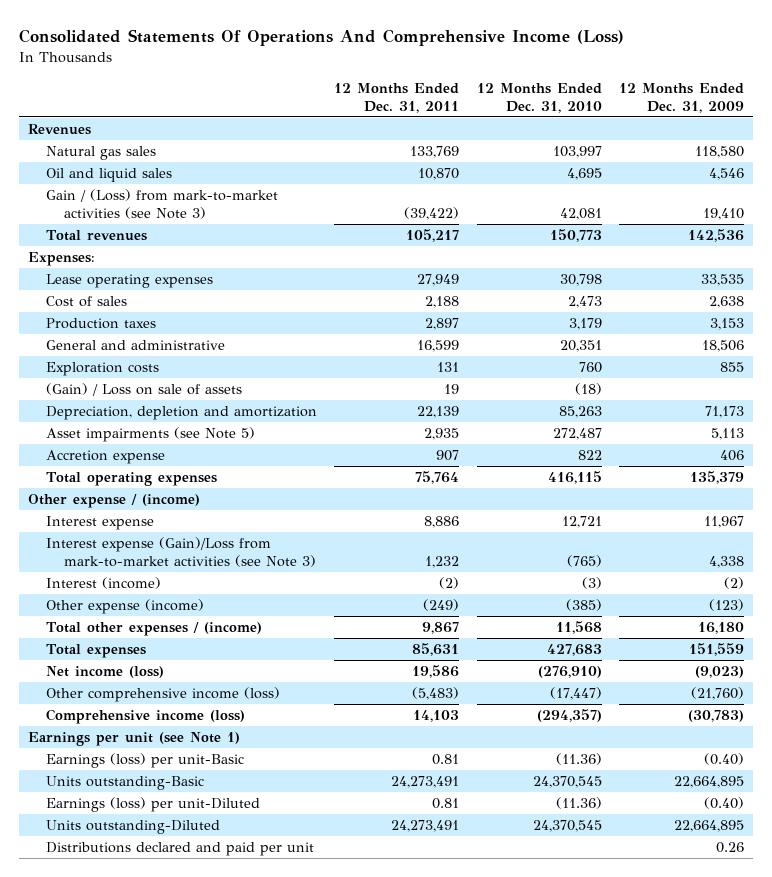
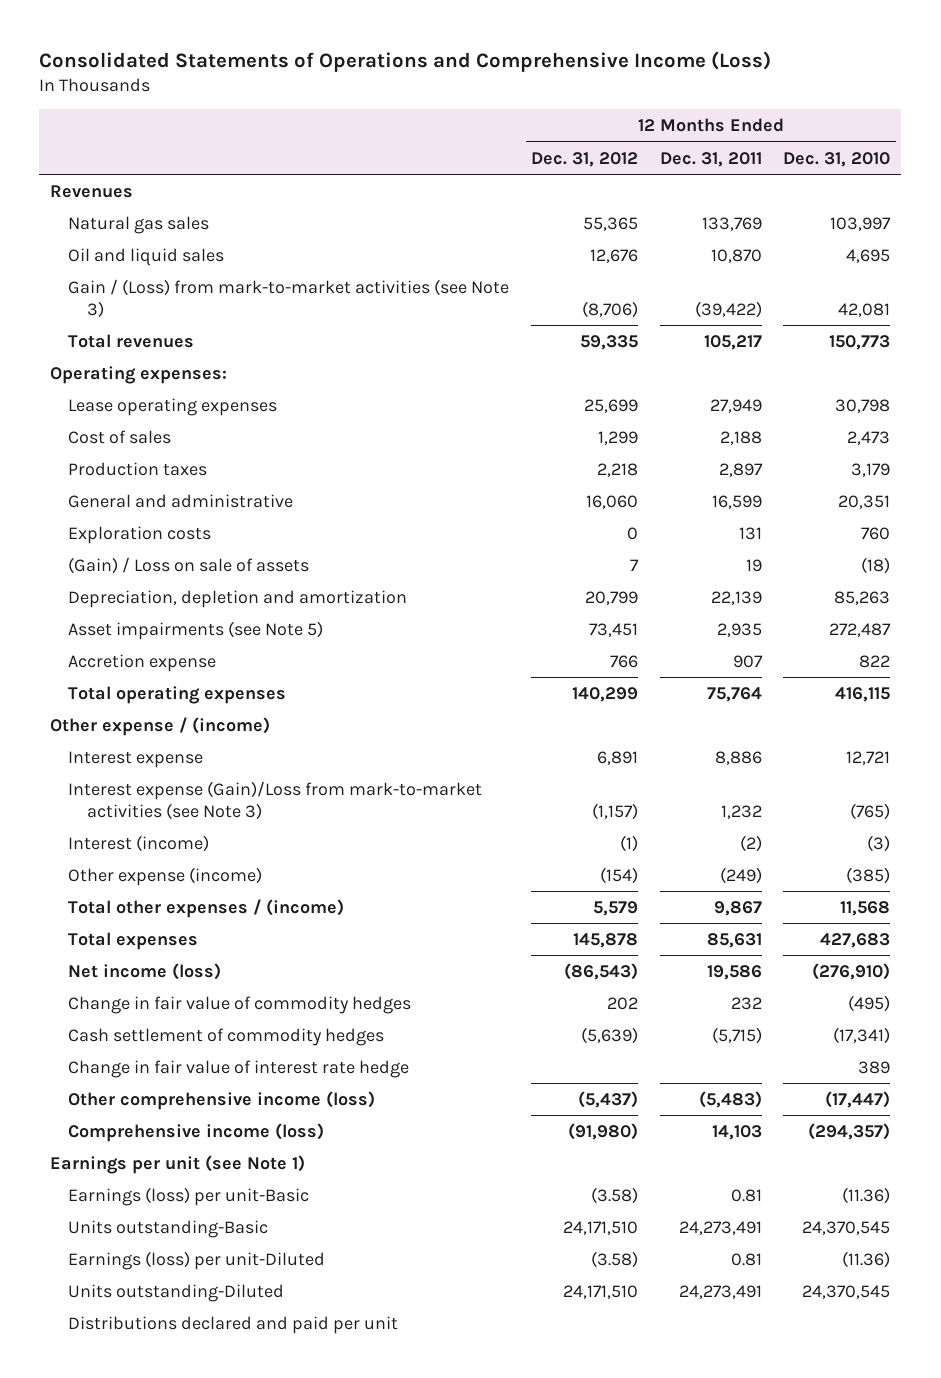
- Consolidated Statements Of Operations And Comprehensive Income (Loss)
+ Consolidated Statements of Operations and Comprehensive Income (Loss)
- | 12 Months Ended Dec. 31, 2011 | 12 Months Ended Dec. 31, 2010 | 12 Months Ended Dec. 31, 2009
+ | 12 Months Ended Dec. 31, 2012 | 12 Months Ended Dec. 31, 2011 | 12 Months Ended Dec. 31, 2010
- Expenses:
+ Operating expenses:
+ Change in fair value of commodity hedges | 202 | 232 | (495)
+ Cash settlement of commodity hedges | (5,639) | (5,715) | (17,341)
+ Change in fair value of interest rate hedge | | | 389

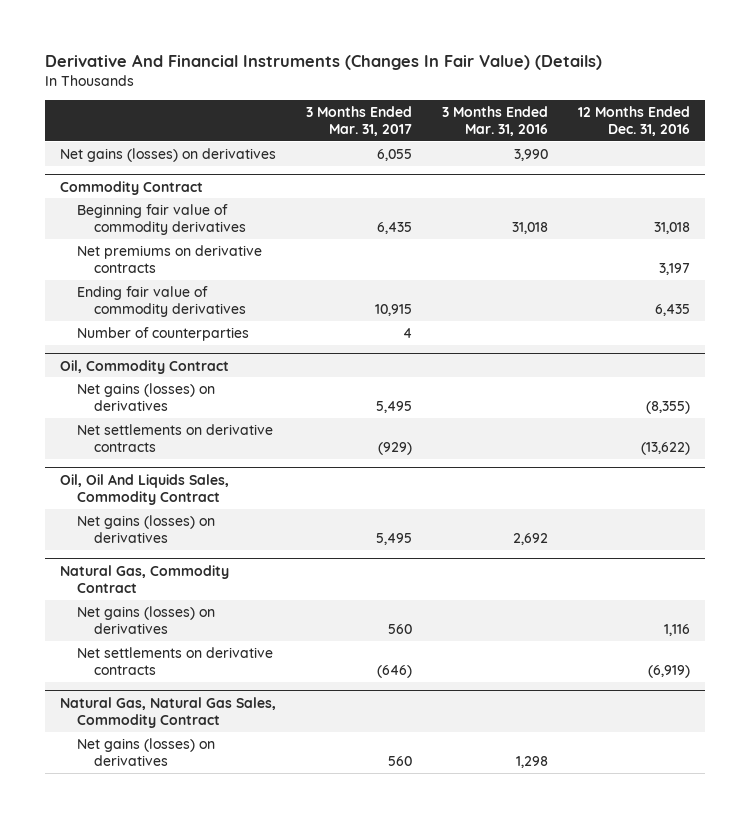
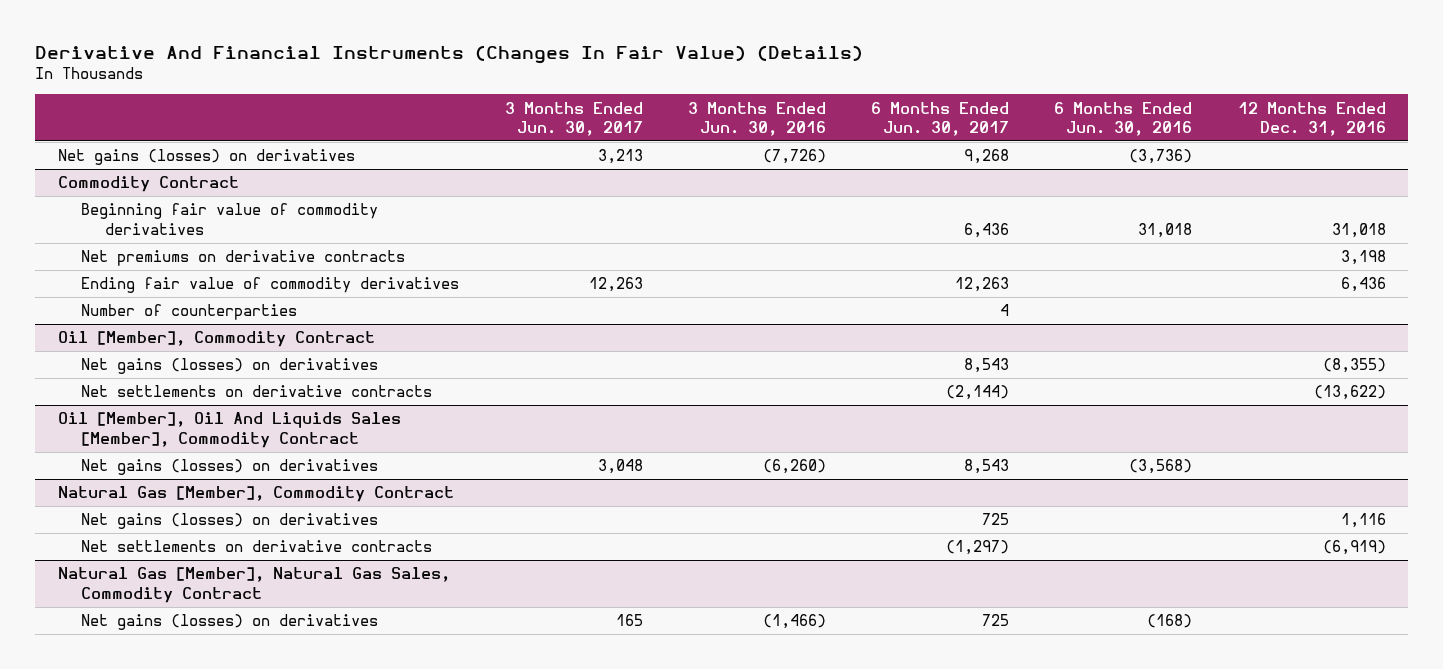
- | 3 Months Ended Mar. 31, 2017 | 3 Months Ended Mar. 31, 2016 | 12 Months Ended Dec. 31, 2016
+ | 3 Months Ended Jun. 30, 2017 | 3 Months Ended Jun. 30, 2016 | 6 Months Ended Jun. 30, 2017 | 6 Months Ended Jun. 30, 2016 | 12 Months Ended Dec. 31, 2016
@ Commodity Contract
- Net premiums on derivative contracts | | | 3,197
- Ending fair value of commodity derivatives | 10,915 | | 6,435
+ Net premiums on derivative contracts | | | | | 3,198
+ Ending fair value of commodity derivatives | 12,263 | | 12,263 | | 6,436
- Oil, Commodity Contract
+ Oil [Member], Commodity Contract
- Oil, Oil And Liquids Sales, Commodity Contract
+ Oil [Member], Oil And Liquids Sales [Member], Commodity Contract
- Natural Gas, Commodity Contract
+ Natural Gas [Member], Commodity Contract
- Natural Gas, Natural Gas Sales, Commodity Contract
+ Natural Gas [Member], Natural Gas Sales, Commodity Contract

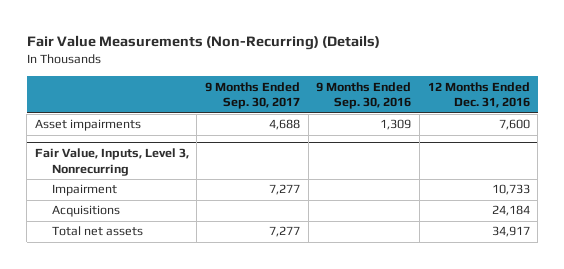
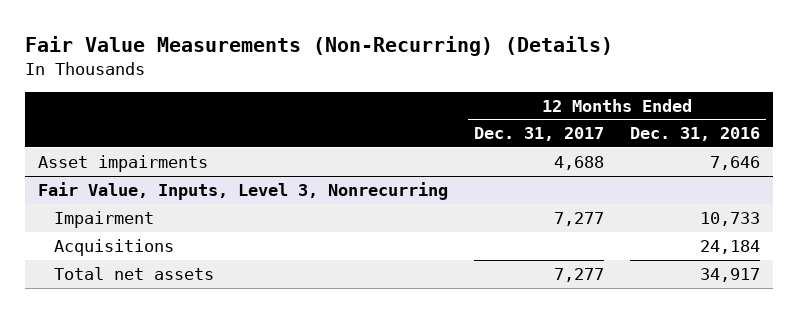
- | 9 Months Ended Sep. 30, 2017 | 9 Months Ended Sep. 30, 2016 | 12 Months Ended Dec. 31, 2016
+ | 12 Months Ended Dec. 31, 2017 | 12 Months Ended Dec. 31, 2016
- Asset impairments | 4,688 | 1,309 | 7,600
+ Asset impairments | 4,688 | 7,646

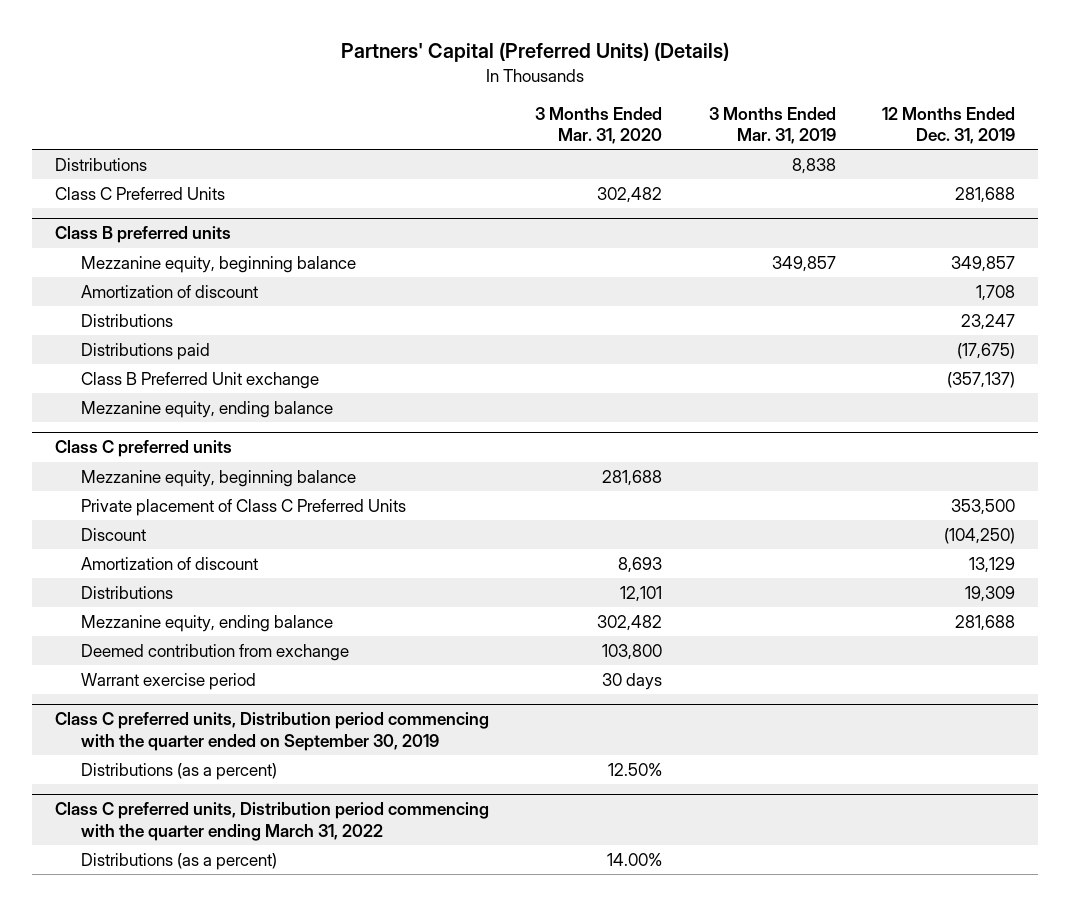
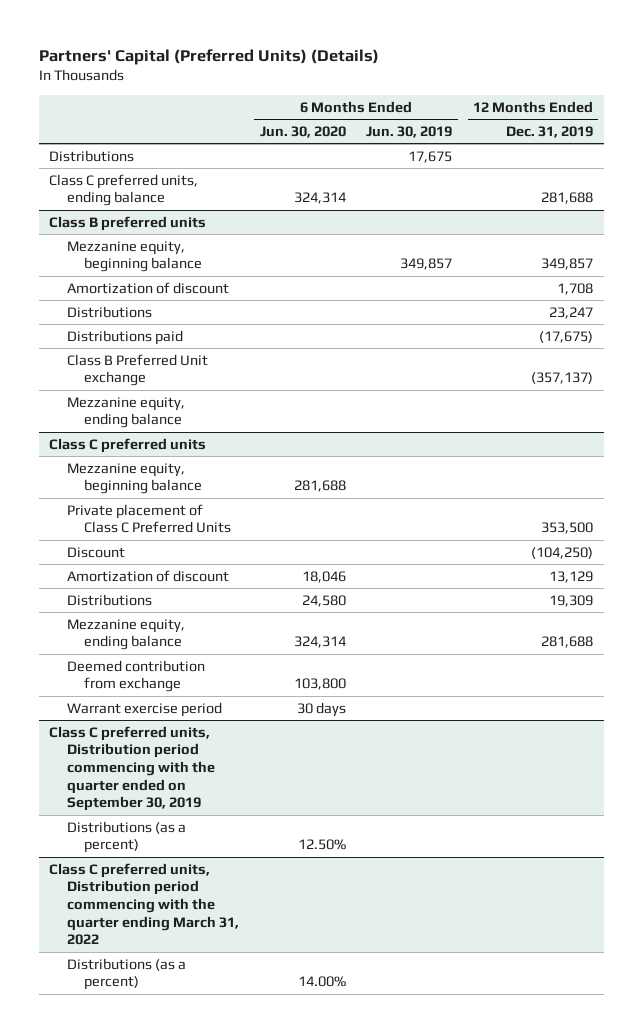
- | 3 Months Ended Mar. 31, 2020 | 3 Months Ended Mar. 31, 2019 | 12 Months Ended Dec. 31, 2019
+ | 6 Months Ended Jun. 30, 2020 | 6 Months Ended Jun. 30, 2019 | 12 Months Ended Dec. 31, 2019
- Class C Preferred Units | 302,482 | | 281,688
+ Class C preferred units, ending balance | 324,314 | | 281,688

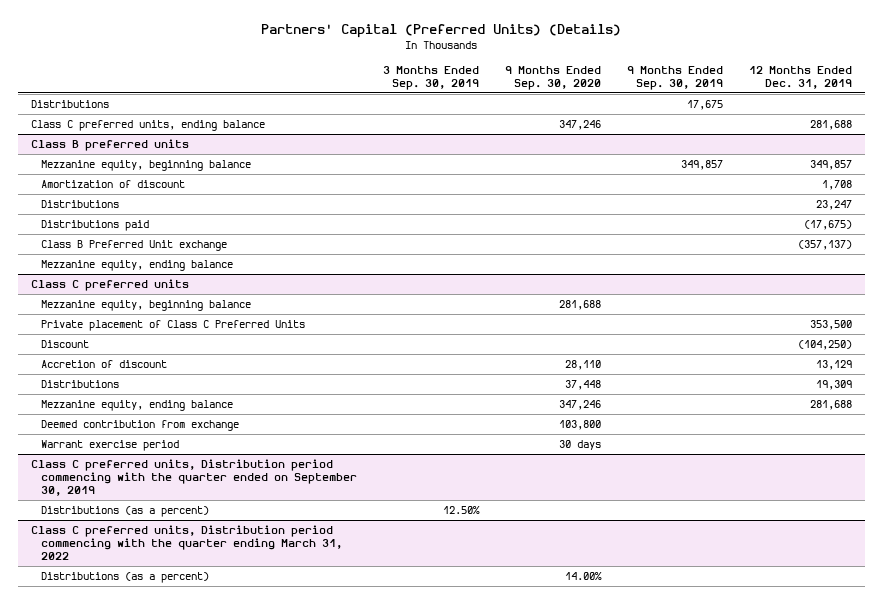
- | 6 Months Ended Jun. 30, 2020 | 6 Months Ended Jun. 30, 2019 | 12 Months Ended Dec. 31, 2019
+ | 3 Months Ended Sep. 30, 2019 | 9 Months Ended Sep. 30, 2020 | 9 Months Ended Sep. 30, 2019 | 12 Months Ended Dec. 31, 2019
@ Class C preferred units
- Amortization of discount | 18,046 | | 13,129
+ Accretion of discount | | 28,110 | | 13,129

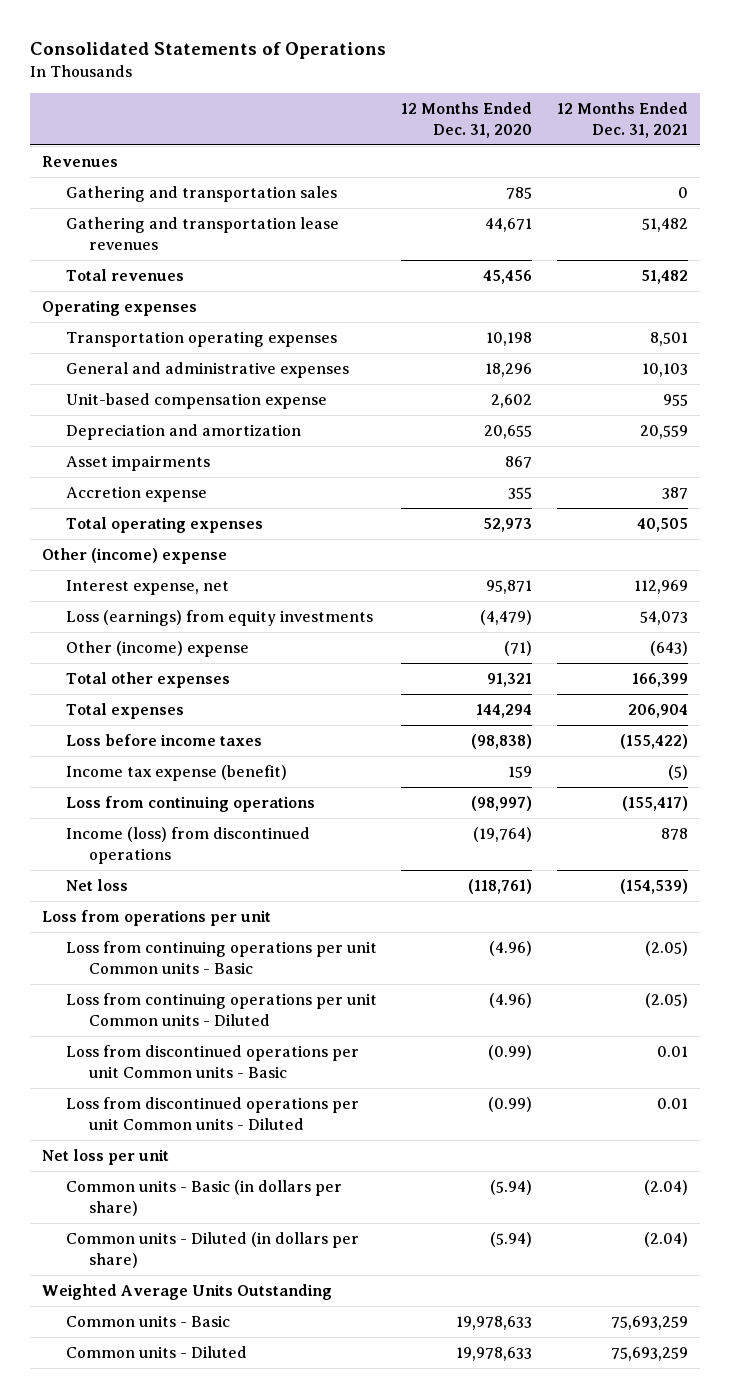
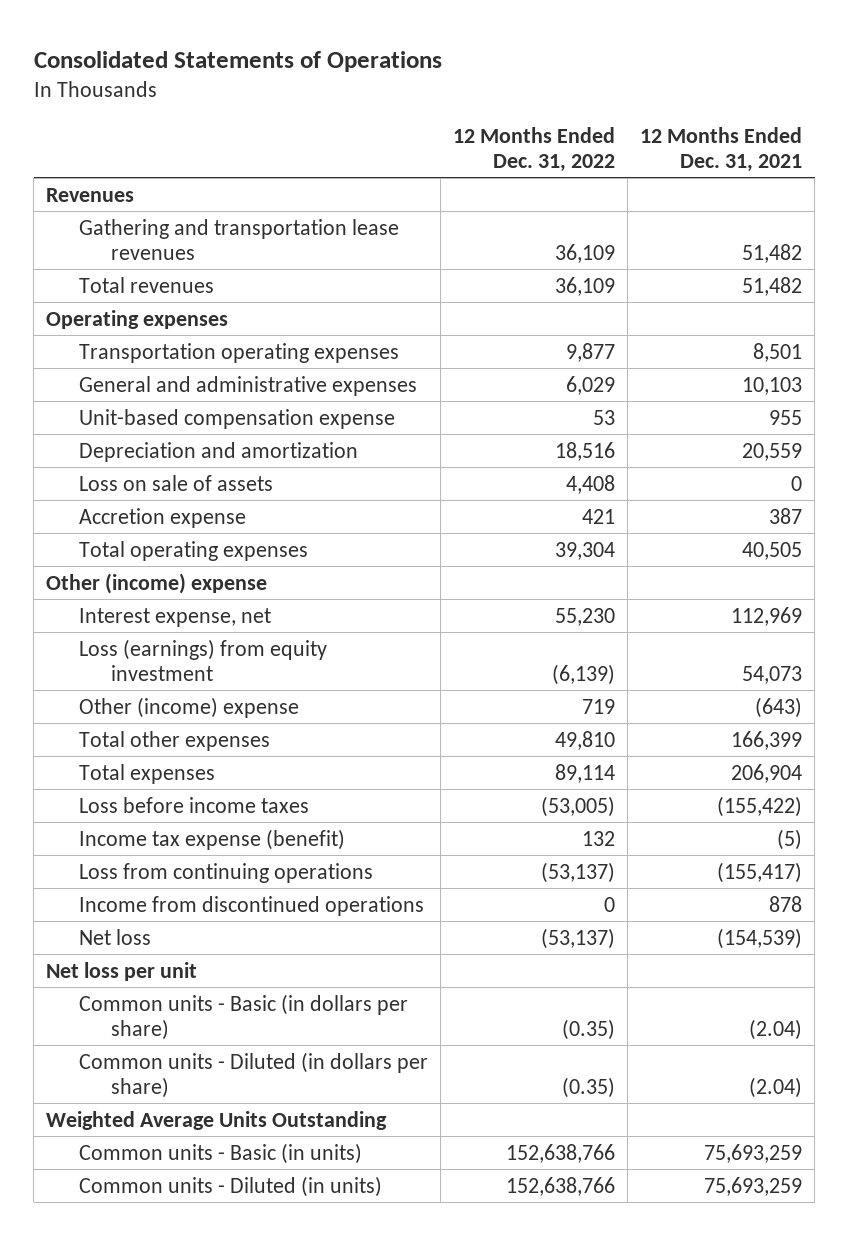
- | 12 Months Ended Dec. 31, 2020 | 12 Months Ended Dec. 31, 2021
+ | 12 Months Ended Dec. 31, 2022 | 12 Months Ended Dec. 31, 2021
- Gathering and transportation sales | 785 | 0
- Asset impairments | 867 |
+ Loss on sale of assets | 4,408 | 0
- Loss (earnings) from equity investments | (4,479) | 54,073
+ Loss (earnings) from equity investment | (6,139) | 54,073
- Income (loss) from discontinued operations | (19,764) | 878
+ Income from discontinued operations | 0 | 878
- Loss from operations per unit
- Loss from continuing operations per unit Common units - Basic | (4.96) | (2.05)
- Loss from continuing operations per unit Common units - Diluted | (4.96) | (2.05)
- Loss from discontinued operations per unit Common units - Basic | (0.99) | 0.01
- Loss from discontinued operations per unit Common units - Diluted | (0.99) | 0.01
- Common units - Basic | 19,978,633 | 75,693,259
- Common units - Diluted | 19,978,633 | 75,693,259
+ Common units - Basic (in units) | 152,638,766 | 75,693,259
+ Common units - Diluted (in units) | 152,638,766 | 75,693,259

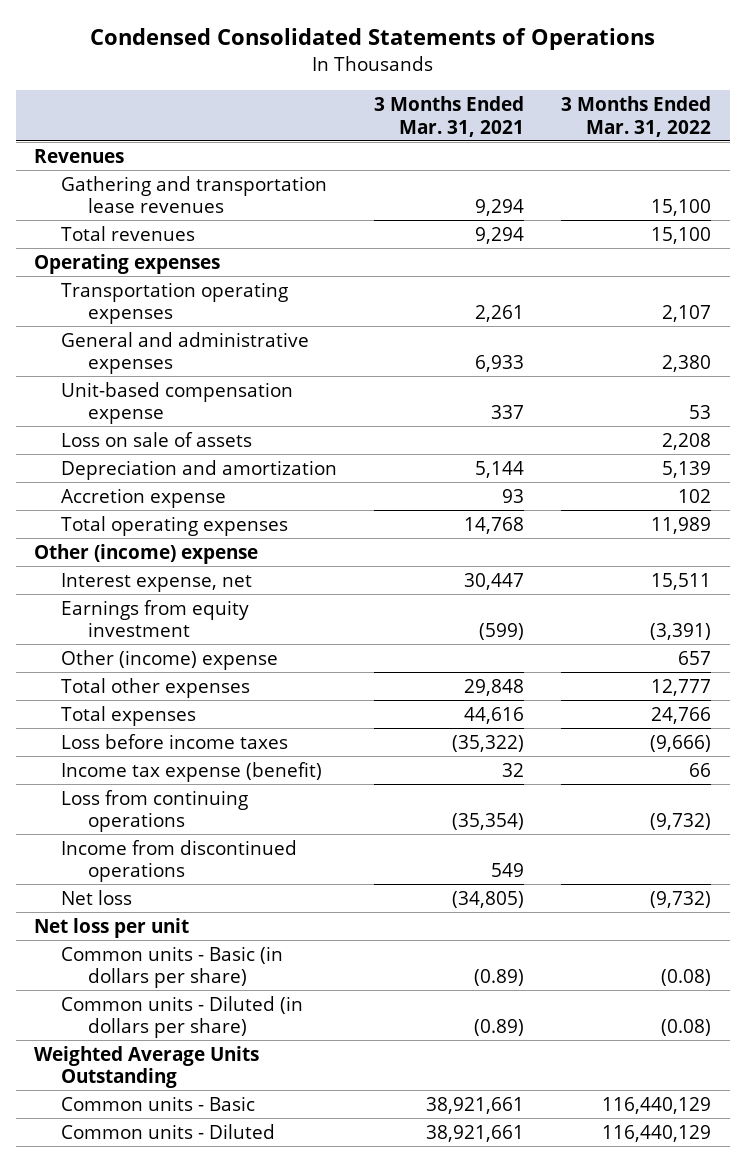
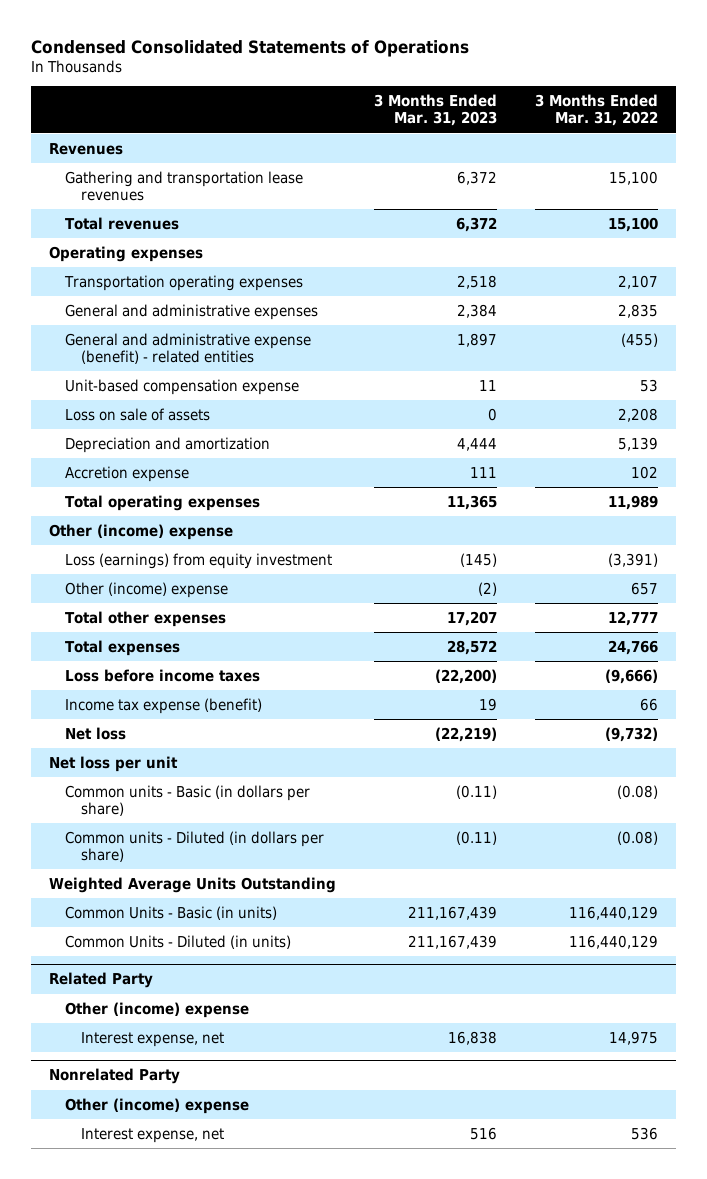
- | 3 Months Ended Mar. 31, 2021 | 3 Months Ended Mar. 31, 2022
+ | 3 Months Ended Mar. 31, 2023 | 3 Months Ended Mar. 31, 2022
- General and administrative expenses | 6,933 | 2,380
+ General and administrative expenses | 2,384 | 2,835
+ General and administrative expense (benefit) - related entities | 1,897 | (455)
- Interest expense, net | 30,447 | 15,511
- Earnings from equity investment | (599) | (3,391)
+ Loss (earnings) from equity investment | (145) | (3,391)
- Loss from continuing operations | (35,354) | (9,732)
- Income from discontinued operations | 549 |
- Common units - Basic | 38,921,661 | 116,440,129
- Common units - Diluted | 38,921,661 | 116,440,129
+ Common Units - Basic (in units) | 211,167,439 | 116,440,129
+ Common Units - Diluted (in units) | 211,167,439 | 116,440,129
+ Related Party
+ Other (income) expense
+ Interest expense, net | 16,838 | 14,975
+ Nonrelated Party
+ Other (income) expense
+ Interest expense, net | 516 | 536

